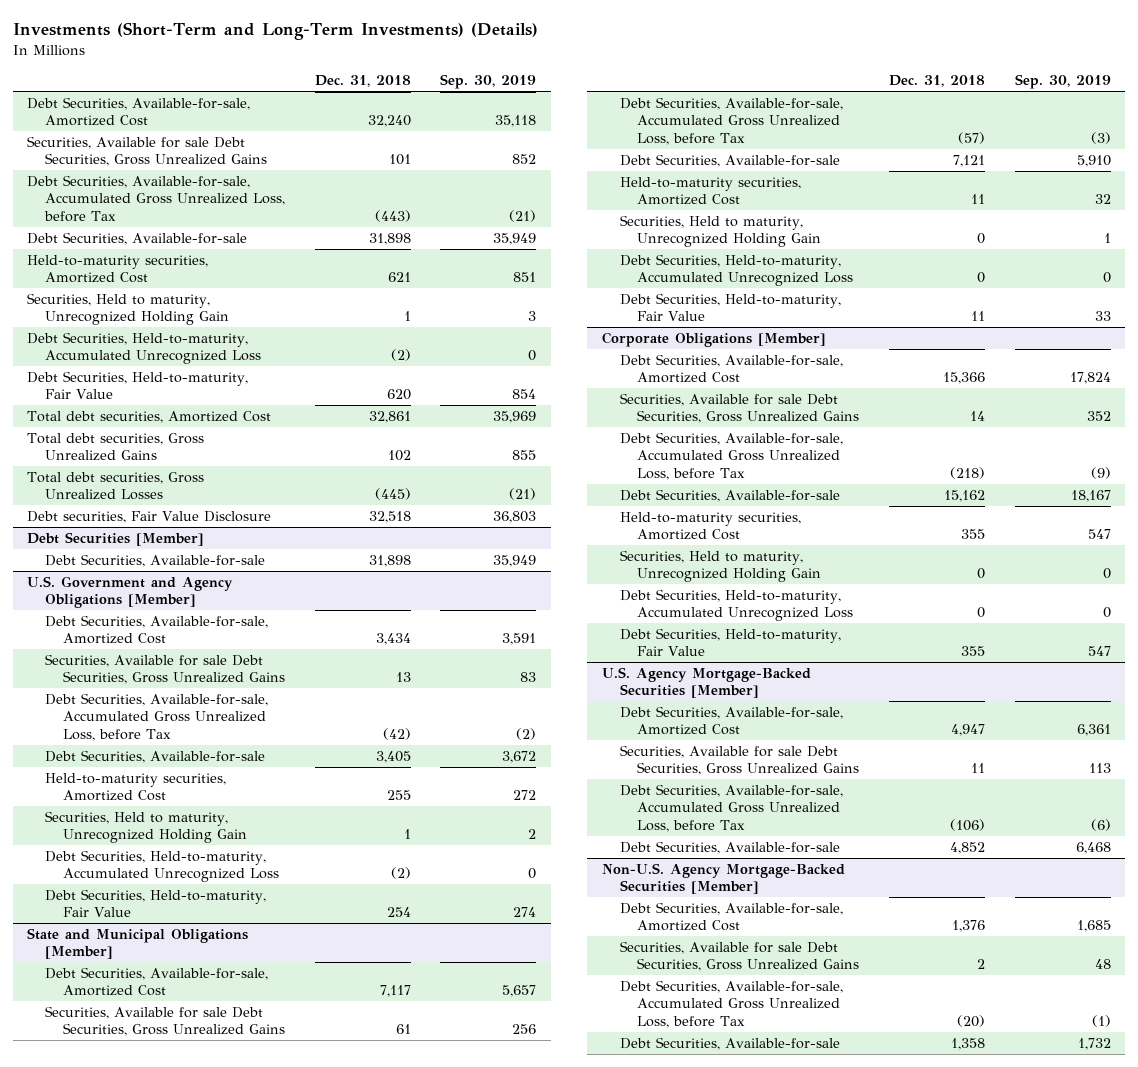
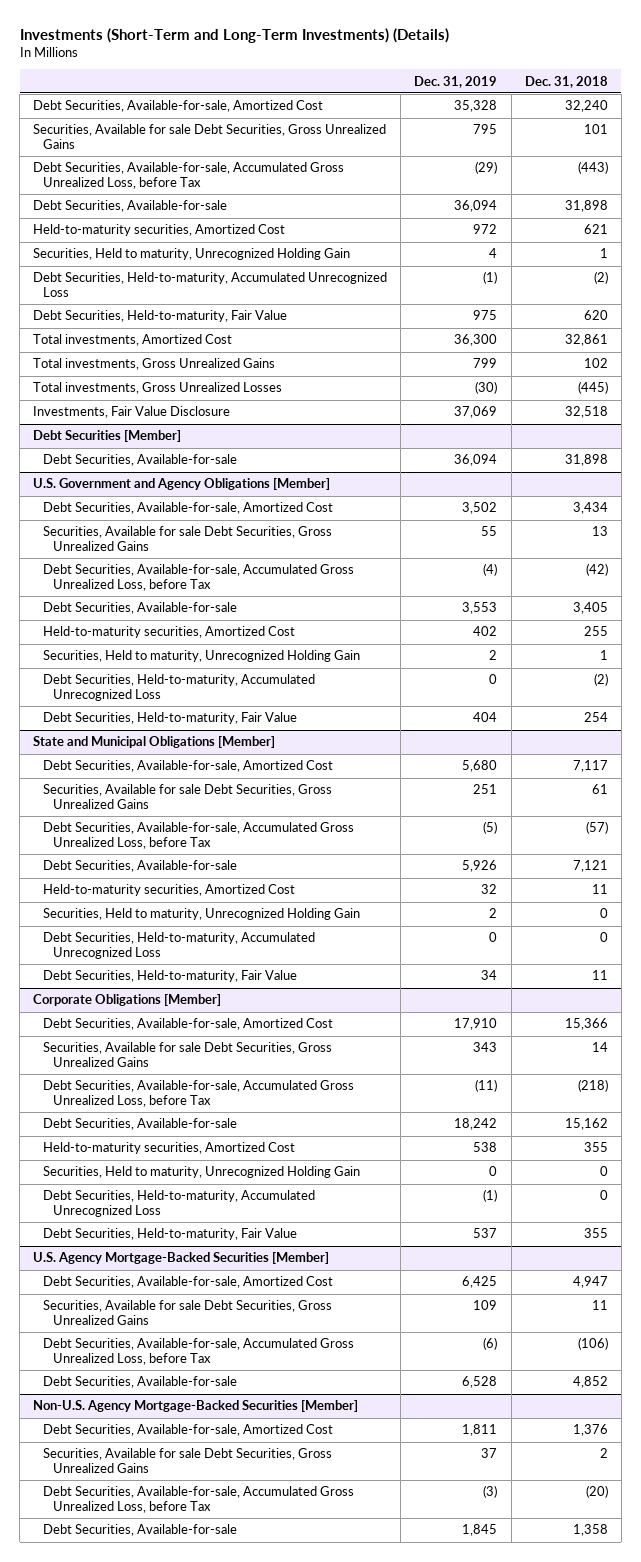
- | Dec. 31, 2018 | Sep. 30, 2019
+ | Dec. 31, 2019 | Dec. 31, 2018
- Total debt securities, Amortized Cost | 32,861 | 35,969
- Total debt securities, Gross Unrealized Gains | 102 | 855
- Total debt securities, Gross Unrealized Losses | (445) | (21)
- Debt securities, Fair Value Disclosure | 32,518 | 36,803
+ Total investments, Amortized Cost | 36,300 | 32,861
+ Total investments, Gross Unrealized Gains | 799 | 102
+ Total investments, Gross Unrealized Losses | (30) | (445)
+ Investments, Fair Value Disclosure | 37,069 | 32,518

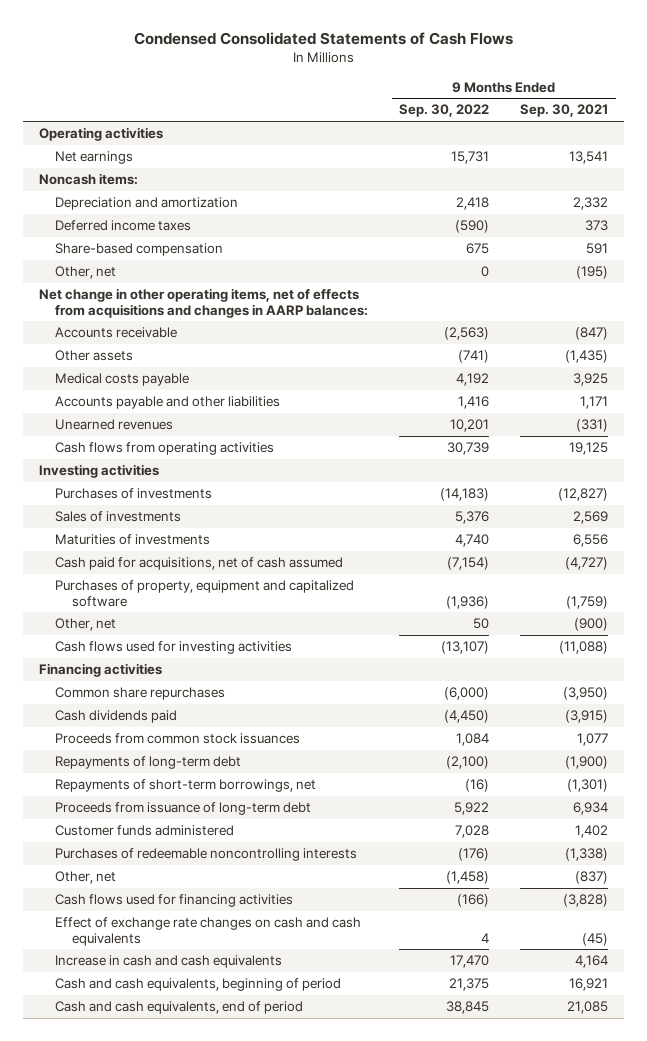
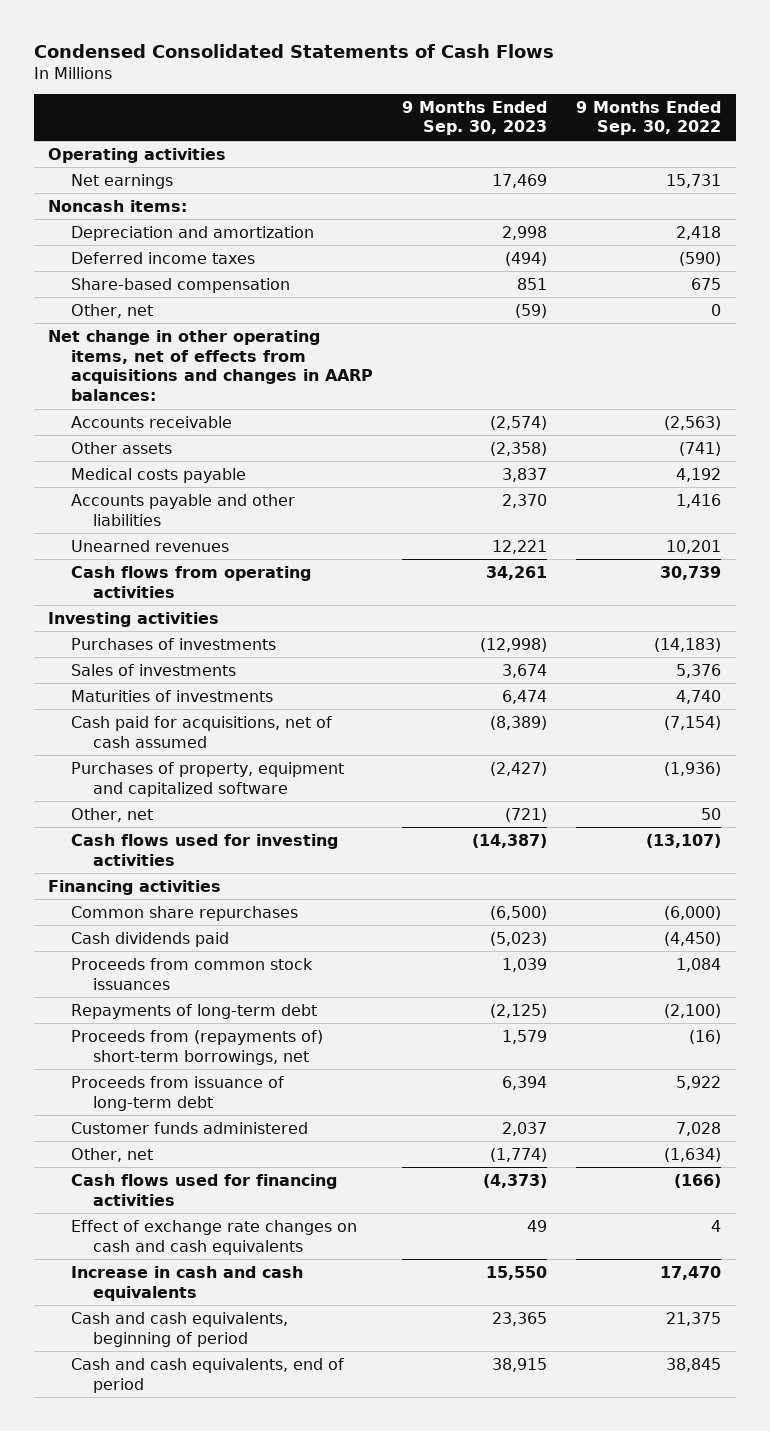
- | 9 Months Ended Sep. 30, 2022 | 9 Months Ended Sep. 30, 2021
+ | 9 Months Ended Sep. 30, 2023 | 9 Months Ended Sep. 30, 2022
- Repayments of short-term borrowings, net | (16) | (1,301)
+ Proceeds from (repayments of) short-term borrowings, net | 1,579 | (16)
- Purchases of redeemable noncontrolling interests | (176) | (1,338)
- Other, net | (1,458) | (837)
+ Other, net | (1,774) | (1,634)

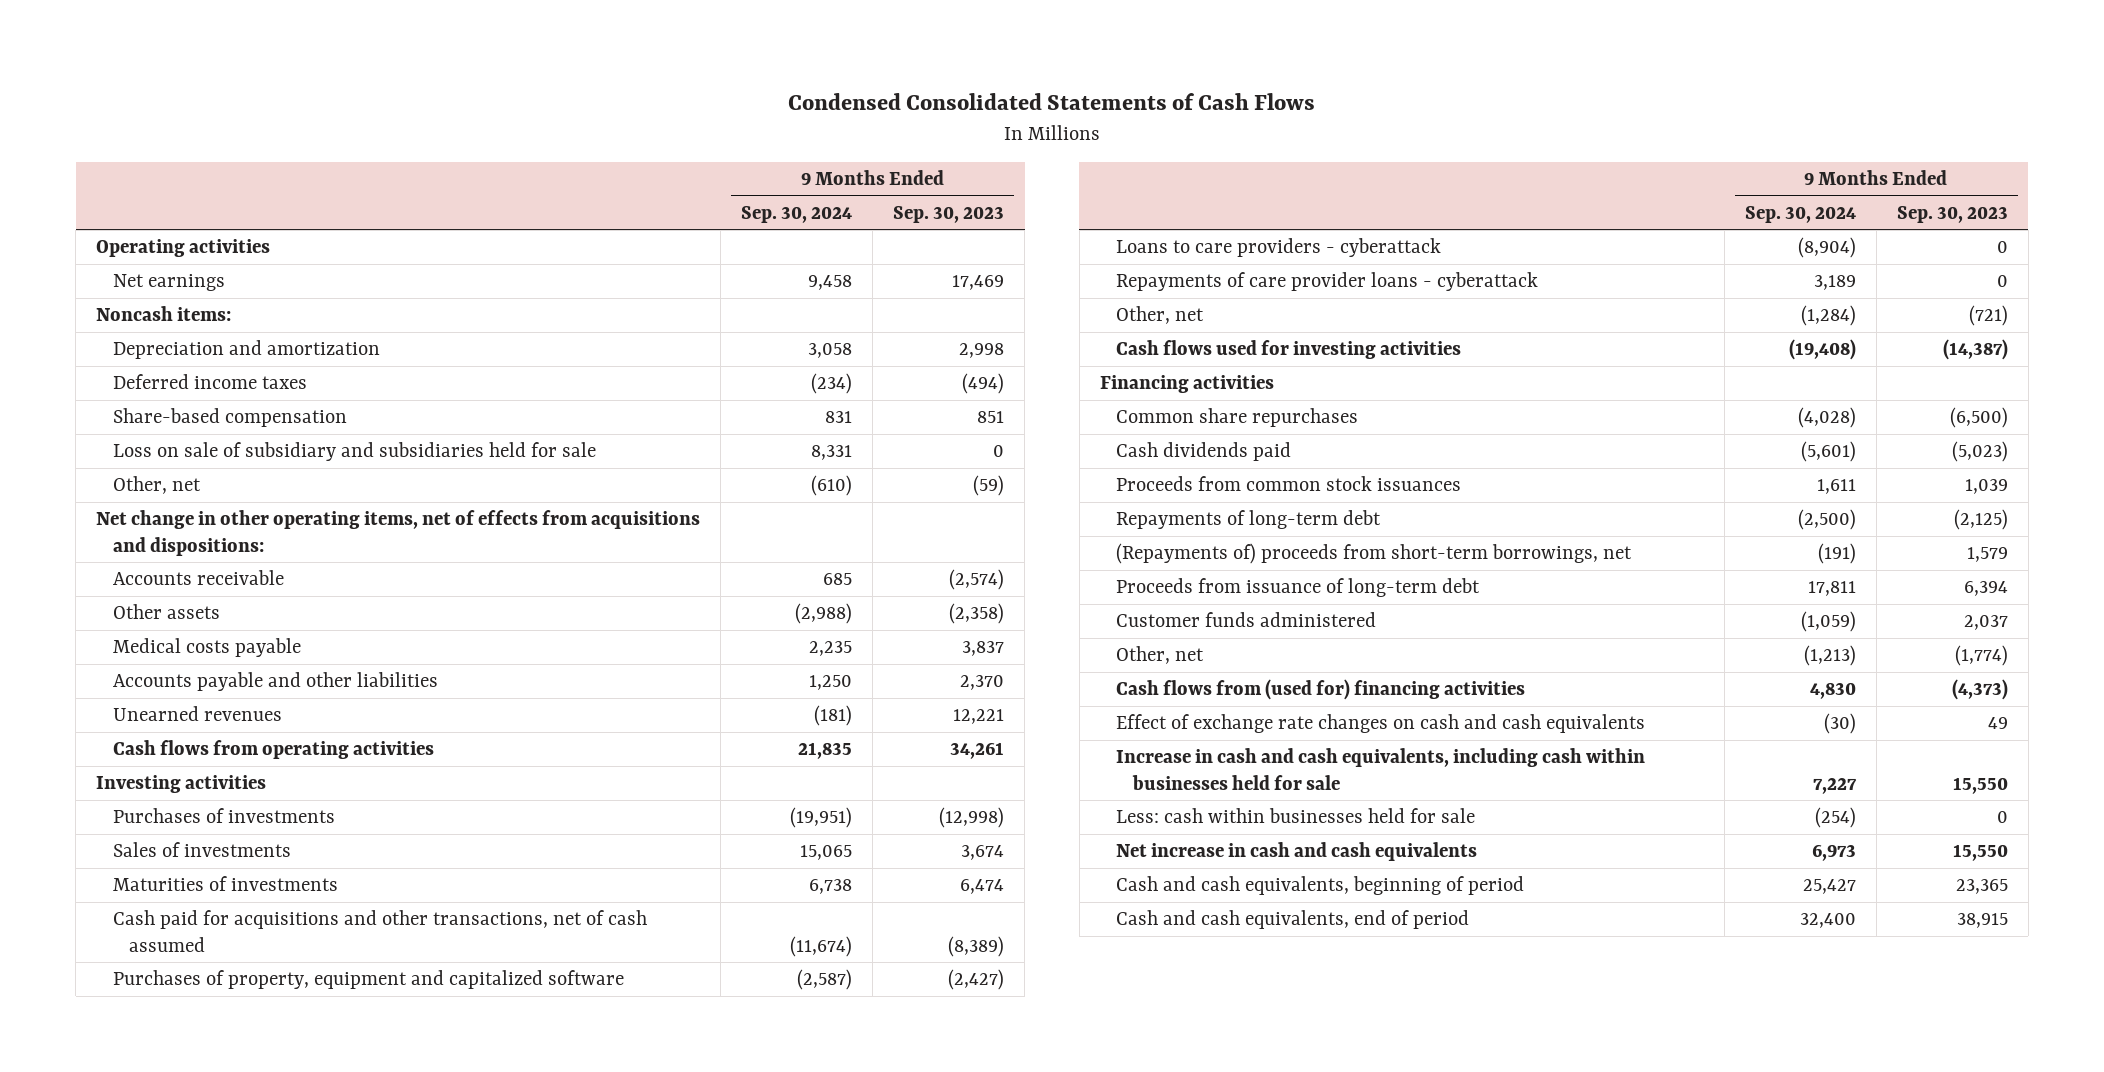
- | 9 Months Ended Sep. 30, 2023 | 9 Months Ended Sep. 30, 2022
+ | 9 Months Ended Sep. 30, 2024 | 9 Months Ended Sep. 30, 2023
+ Loss on sale of subsidiary and subsidiaries held for sale | 8,331 | 0
- Net change in other operating items, net of effects from acquisitions and changes in AARP balances:
+ Net change in other operating items, net of effects from acquisitions and dispositions:
- Cash paid for acquisitions, net of cash assumed | (8,389) | (7,154)
+ Cash paid for acquisitions and other transactions, net of cash assumed | (11,674) | (8,389)
+ Loans to care providers - cyberattack | (8,904) | 0
+ Repayments of care provider loans - cyberattack | 3,189 | 0
- Proceeds from (repayments of) short-term borrowings, net | 1,579 | (16)
+ (Repayments of) proceeds from short-term borrowings, net | (191) | 1,579
- Cash flows used for financing activities | (4,373) | (166)
+ Cash flows from (used for) financing activities | 4,830 | (4,373)
- Increase in cash and cash equivalents | 15,550 | 17,470
+ Increase in cash and cash equivalents, including cash within businesses held for sale | 7,227 | 15,550
+ Less: cash within businesses held for sale | (254) | 0
+ Net increase in cash and cash equivalents | 6,973 | 15,550

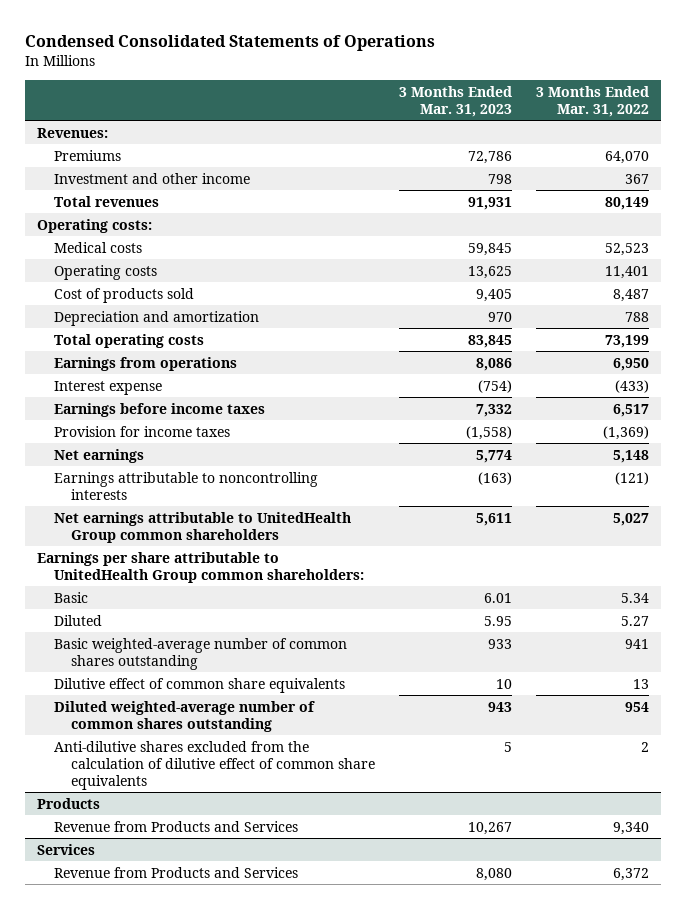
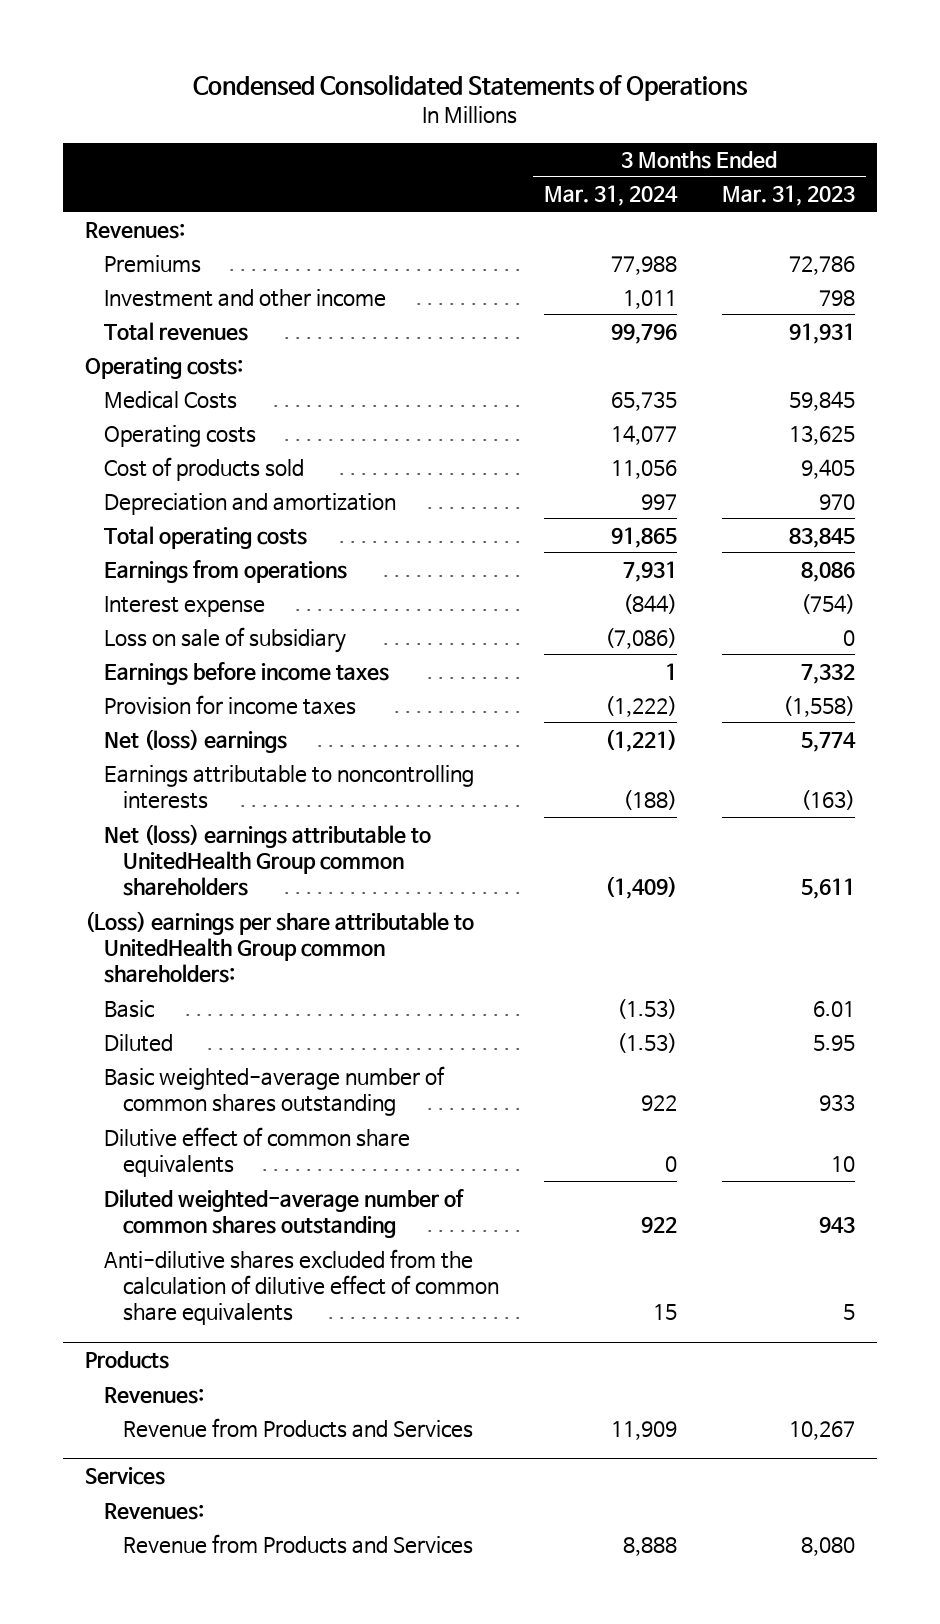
- | 3 Months Ended Mar. 31, 2023 | 3 Months Ended Mar. 31, 2022
+ | 3 Months Ended Mar. 31, 2024 | 3 Months Ended Mar. 31, 2023
- Medical costs | 59,845 | 52,523
+ Medical Costs | 65,735 | 59,845
+ Loss on sale of subsidiary | (7,086) | 0
- Net earnings | 5,774 | 5,148
+ Net (loss) earnings | (1,221) | 5,774
- Net earnings attributable to UnitedHealth Group common shareholders | 5,611 | 5,027
- Earnings per share attributable to UnitedHealth Group common shareholders:
+ Net (loss) earnings attributable to UnitedHealth Group common shareholders | (1,409) | 5,611
+ (Loss) earnings per share attributable to UnitedHealth Group common shareholders:
@ Products
+ Revenues:
@ Services
+ Revenues:

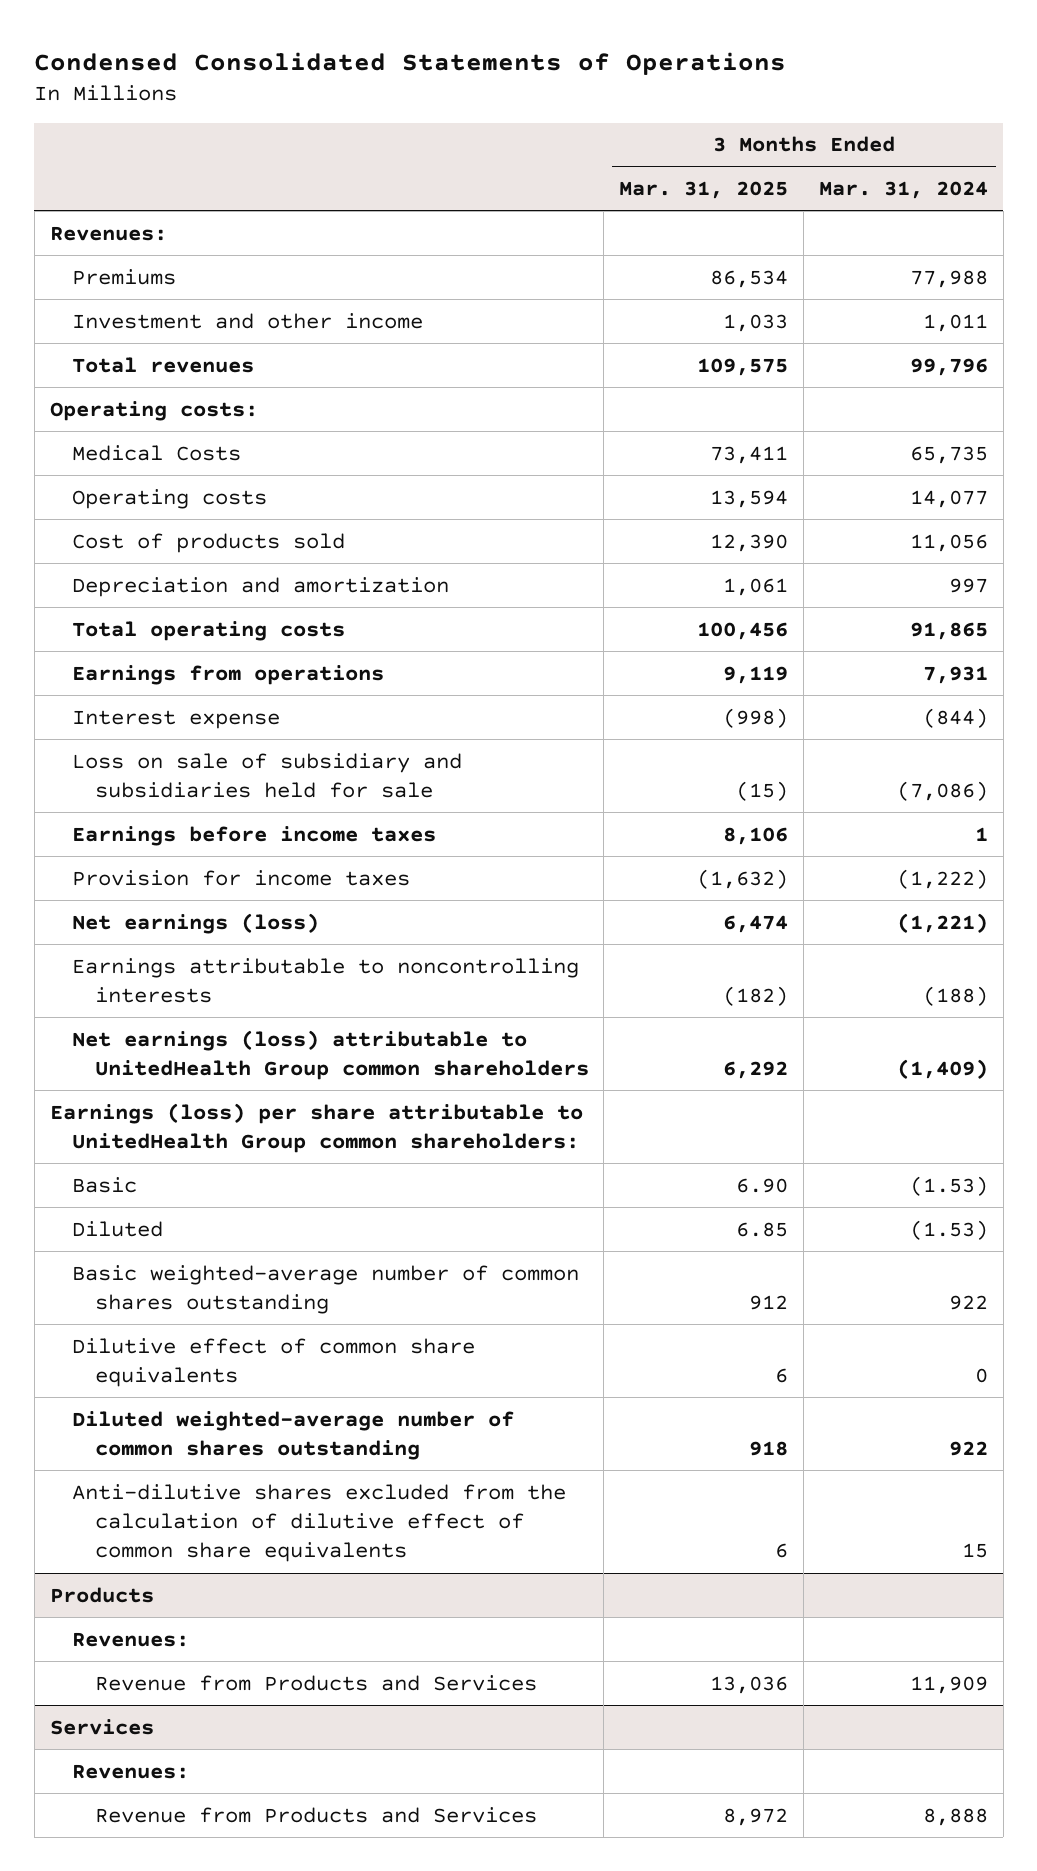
- | 3 Months Ended Mar. 31, 2024 | 3 Months Ended Mar. 31, 2023
+ | 3 Months Ended Mar. 31, 2025 | 3 Months Ended Mar. 31, 2024
- Loss on sale of subsidiary | (7,086) | 0
+ Loss on sale of subsidiary and subsidiaries held for sale | (15) | (7,086)
- Net (loss) earnings | (1,221) | 5,774
+ Net earnings (loss) | 6,474 | (1,221)
- Net (loss) earnings attributable to UnitedHealth Group common shareholders | (1,409) | 5,611
- (Loss) earnings per share attributable to UnitedHealth Group common shareholders:
+ Net earnings (loss) attributable to UnitedHealth Group common shareholders | 6,292 | (1,409)
+ Earnings (loss) per share attributable to UnitedHealth Group common shareholders:

